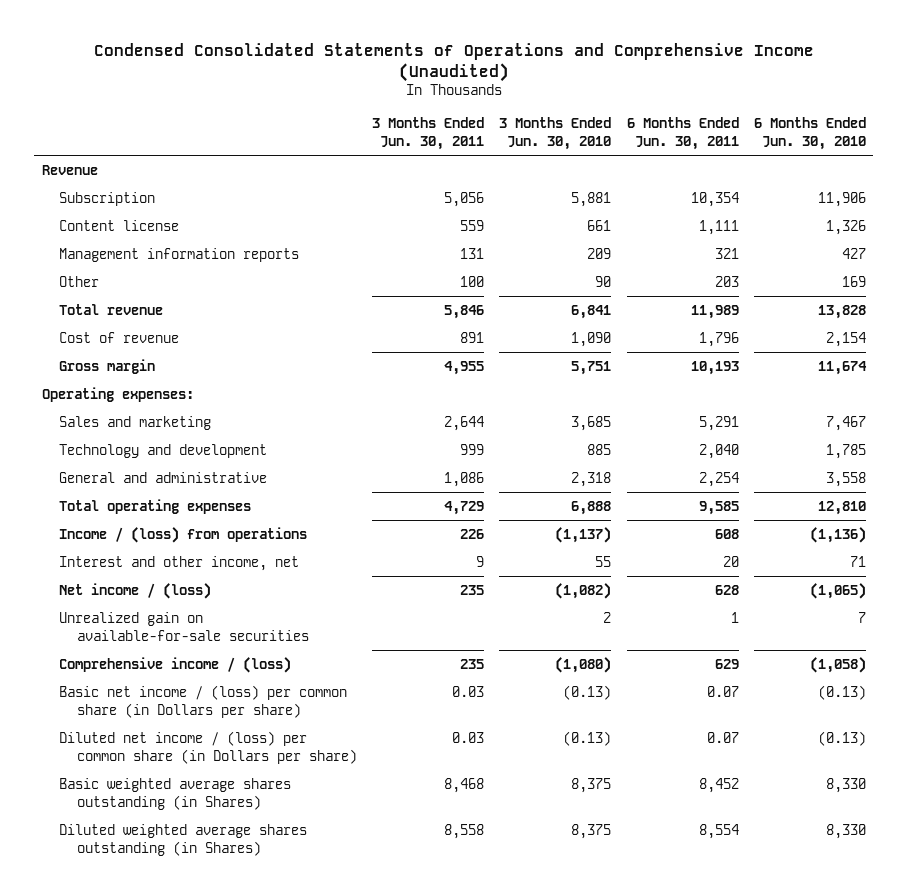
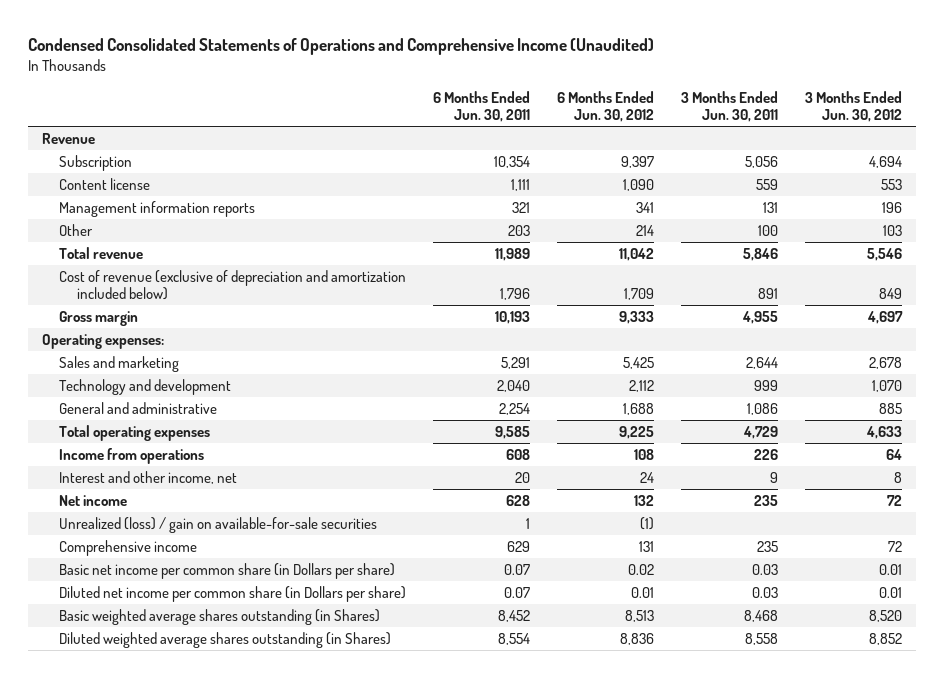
- | 3 Months Ended Jun. 30, 2011 | 3 Months Ended Jun. 30, 2010 | 6 Months Ended Jun. 30, 2011 | 6 Months Ended Jun. 30, 2010
+ | 6 Months Ended Jun. 30, 2011 | 6 Months Ended Jun. 30, 2012 | 3 Months Ended Jun. 30, 2011 | 3 Months Ended Jun. 30, 2012
- Cost of revenue | 891 | 1,090 | 1,796 | 2,154
+ Cost of revenue (exclusive of depreciation and amortization included below) | 1,796 | 1,709 | 891 | 849
- Income / (loss) from operations | 226 | (1,137) | 608 | (1,136)
+ Income from operations | 608 | 108 | 226 | 64
- Net income / (loss) | 235 | (1,082) | 628 | (1,065)
- Unrealized gain on available-for-sale securities | | 2 | 1 | 7
- Comprehensive income / (loss) | 235 | (1,080) | 629 | (1,058)
- Basic net income / (loss) per common share (in Dollars per share) | 0.03 | (0.13) | 0.07 | (0.13)
- Diluted net income / (loss) per common share (in Dollars per share) | 0.03 | (0.13) | 0.07 | (0.13)
+ Net income | 628 | 132 | 235 | 72
+ Unrealized (loss) / gain on available-for-sale securities | 1 | (1) | |
+ Comprehensive income | 629 | 131 | 235 | 72
+ Basic net income per common share (in Dollars per share) | 0.07 | 0.02 | 0.03 | 0.01
+ Diluted net income per common share (in Dollars per share) | 0.07 | 0.01 | 0.03 | 0.01

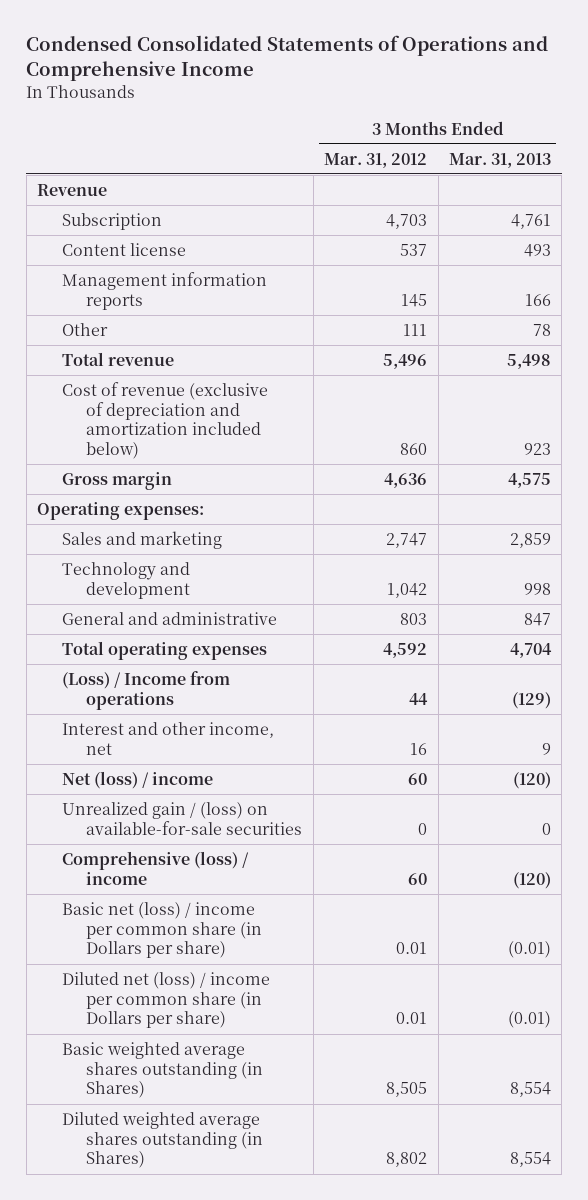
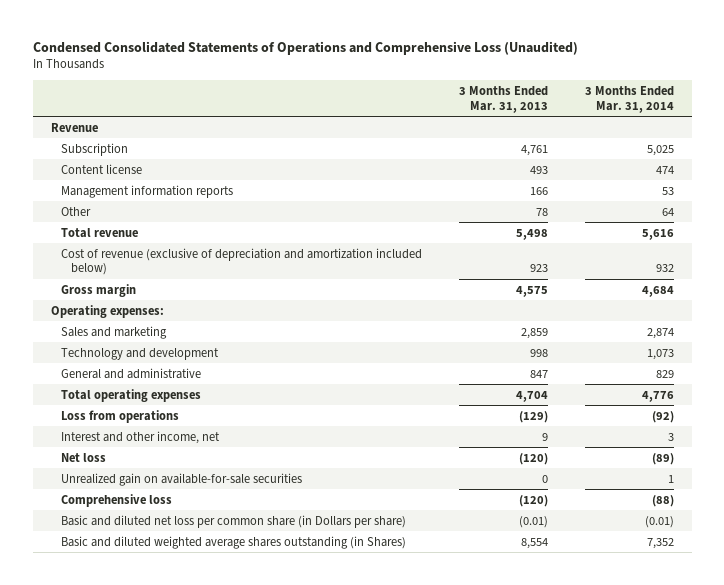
- Condensed Consolidated Statements of Operations and Comprehensive Income
+ Condensed Consolidated Statements of Operations and Comprehensive Loss (Unaudited)
- | 3 Months Ended Mar. 31, 2012 | 3 Months Ended Mar. 31, 2013
+ | 3 Months Ended Mar. 31, 2013 | 3 Months Ended Mar. 31, 2014
- (Loss) / Income from operations | 44 | (129)
+ Loss from operations | (129) | (92)
- Net (loss) / income | 60 | (120)
- Unrealized gain / (loss) on available-for-sale securities | 0 | 0
- Comprehensive (loss) / income | 60 | (120)
- Basic net (loss) / income per common share (in Dollars per share) | 0.01 | (0.01)
- Diluted net (loss) / income per common share (in Dollars per share) | 0.01 | (0.01)
- Basic weighted average shares outstanding (in Shares) | 8,505 | 8,554
- Diluted weighted average shares outstanding (in Shares) | 8,802 | 8,554
+ Net loss | (120) | (89)
+ Unrealized gain on available-for-sale securities | 0 | 1
+ Comprehensive loss | (120) | (88)
+ Basic and diluted net loss per common share (in Dollars per share) | (0.01) | (0.01)
+ Basic and diluted weighted average shares outstanding (in Shares) | 8,554 | 7,352

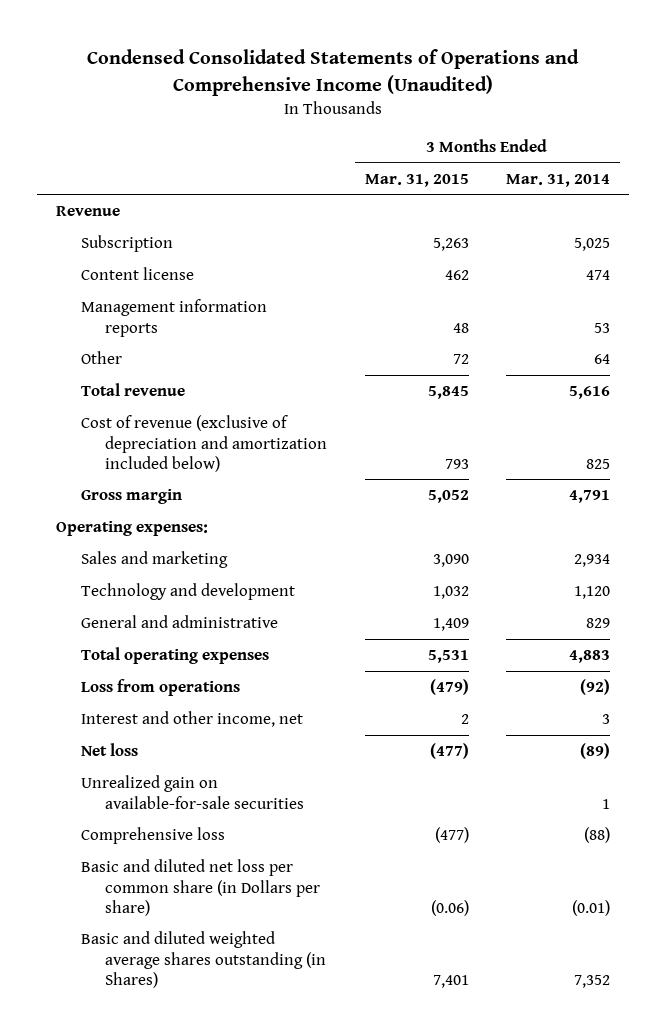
- Condensed Consolidated Statements of Operations and Comprehensive Loss (Unaudited)
+ Condensed Consolidated Statements of Operations and Comprehensive Income (Unaudited)
- | 3 Months Ended Mar. 31, 2013 | 3 Months Ended Mar. 31, 2014
+ | 3 Months Ended Mar. 31, 2015 | 3 Months Ended Mar. 31, 2014
- Cost of revenue (exclusive of depreciation and amortization included below) | 923 | 932
- Gross margin | 4,575 | 4,684
+ Cost of revenue (exclusive of depreciation and amortization included below) | 793 | 825
+ Gross margin | 5,052 | 4,791
- Sales and marketing | 2,859 | 2,874
- Technology and development | 998 | 1,073
+ Sales and marketing | 3,090 | 2,934
+ Technology and development | 1,032 | 1,120
- Total operating expenses | 4,704 | 4,776
+ Total operating expenses | 5,531 | 4,883

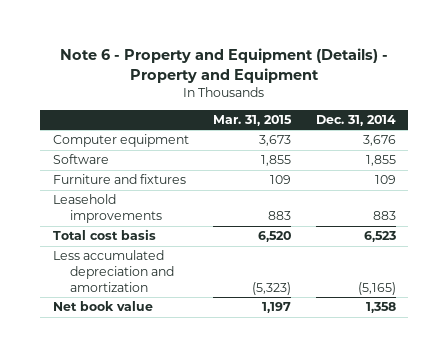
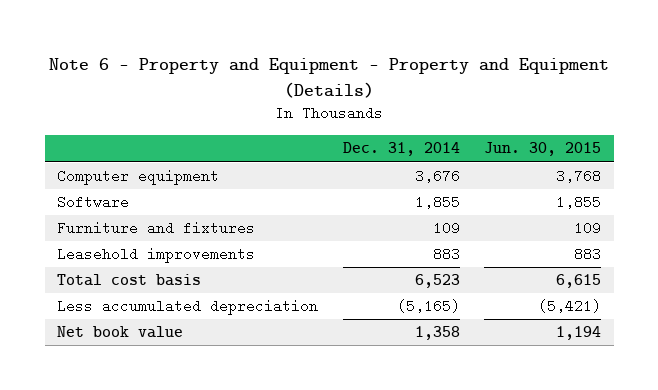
- Note 6 - Property and Equipment (Details) - Property and Equipment
+ Note 6 - Property and Equipment - Property and Equipment (Details)
- | Mar. 31, 2015 | Dec. 31, 2014
+ | Dec. 31, 2014 | Jun. 30, 2015
- Less accumulated depreciation and amortization | (5,323) | (5,165)
+ Less accumulated depreciation | (5,165) | (5,421)

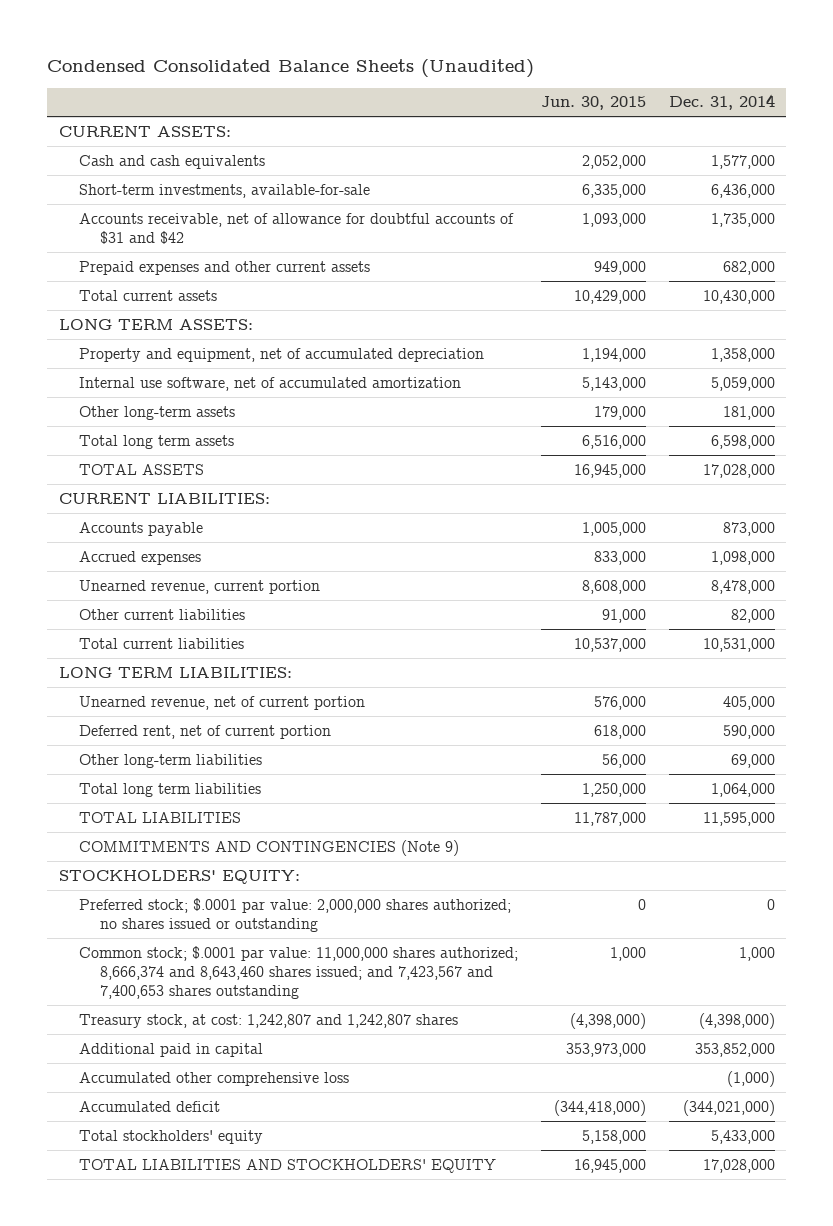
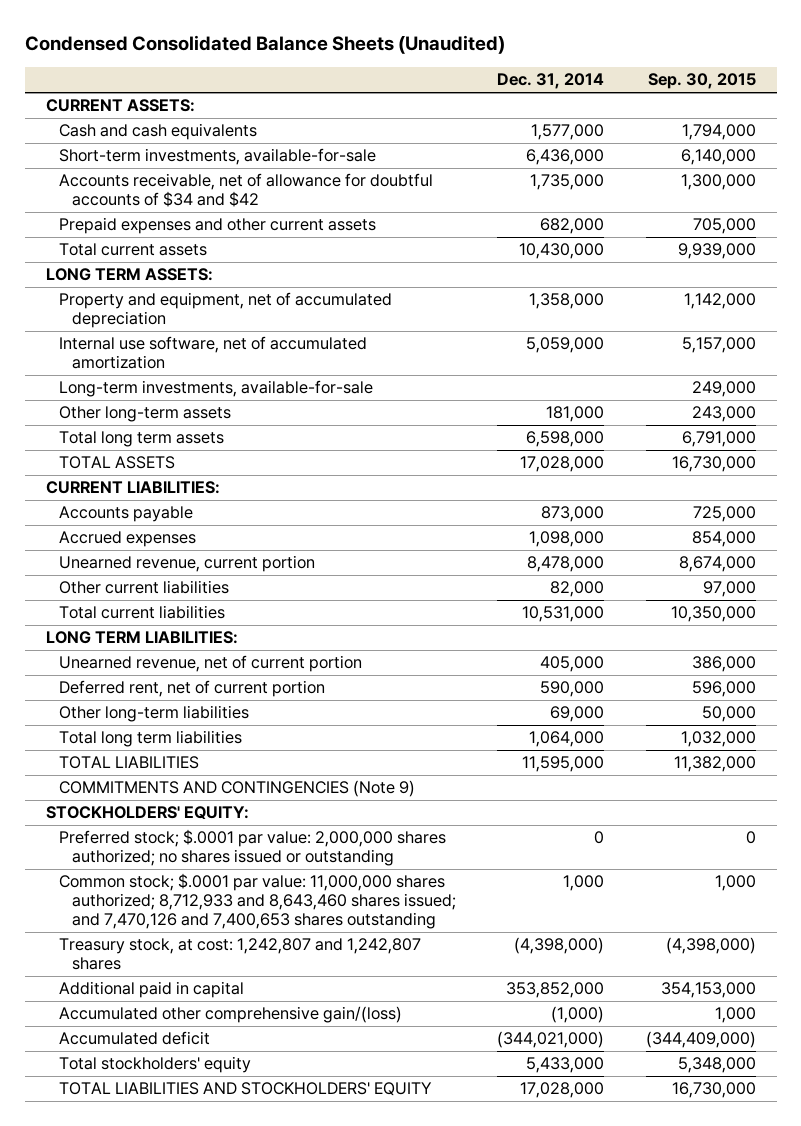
- | Jun. 30, 2015 | Dec. 31, 2014
+ | Dec. 31, 2014 | Sep. 30, 2015
- Accounts receivable, net of allowance for doubtful accounts of $31 and $42 | 1,093,000 | 1,735,000
+ Accounts receivable, net of allowance for doubtful accounts of $34 and $42 | 1,735,000 | 1,300,000
+ Long-term investments, available-for-sale | | 249,000
- Common stock; $.0001 par value: 11,000,000 shares authorized; 8,666,374 and 8,643,460 shares issued; and 7,423,567 and 7,400,653 shares outstanding | 1,000 | 1,000
+ Common stock; $.0001 par value: 11,000,000 shares authorized; 8,712,933 and 8,643,460 shares issued; and 7,470,126 and 7,400,653 shares outstanding | 1,000 | 1,000
- Accumulated other comprehensive loss | | (1,000)
+ Accumulated other comprehensive gain/(loss) | (1,000) | 1,000

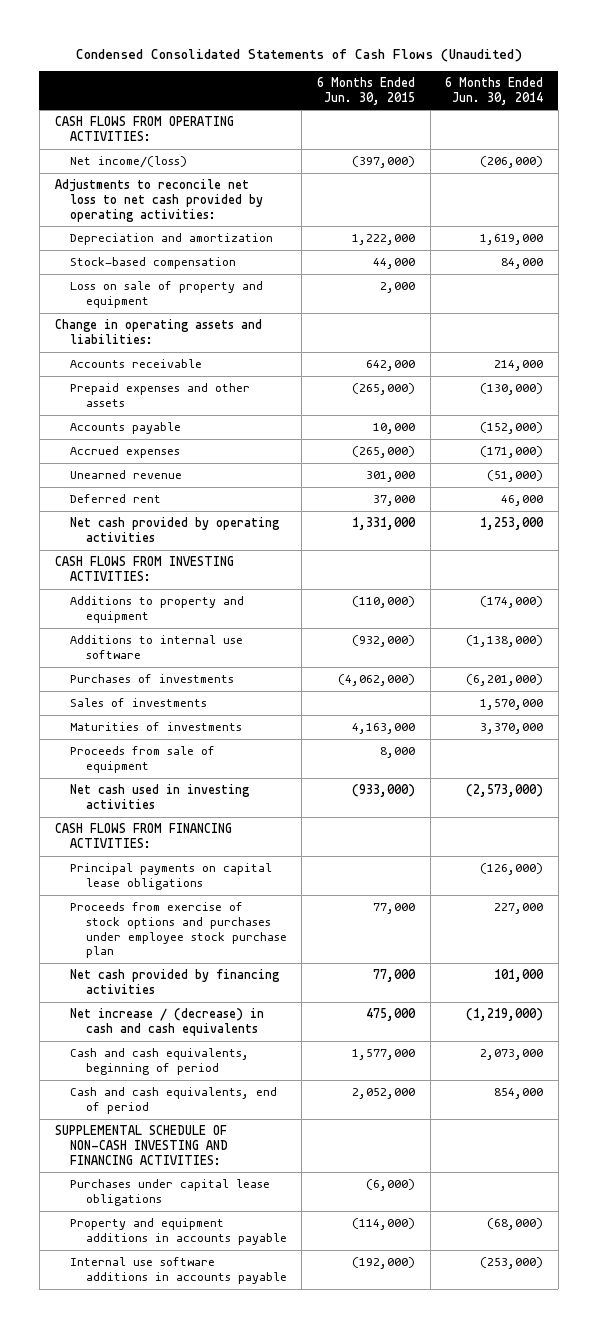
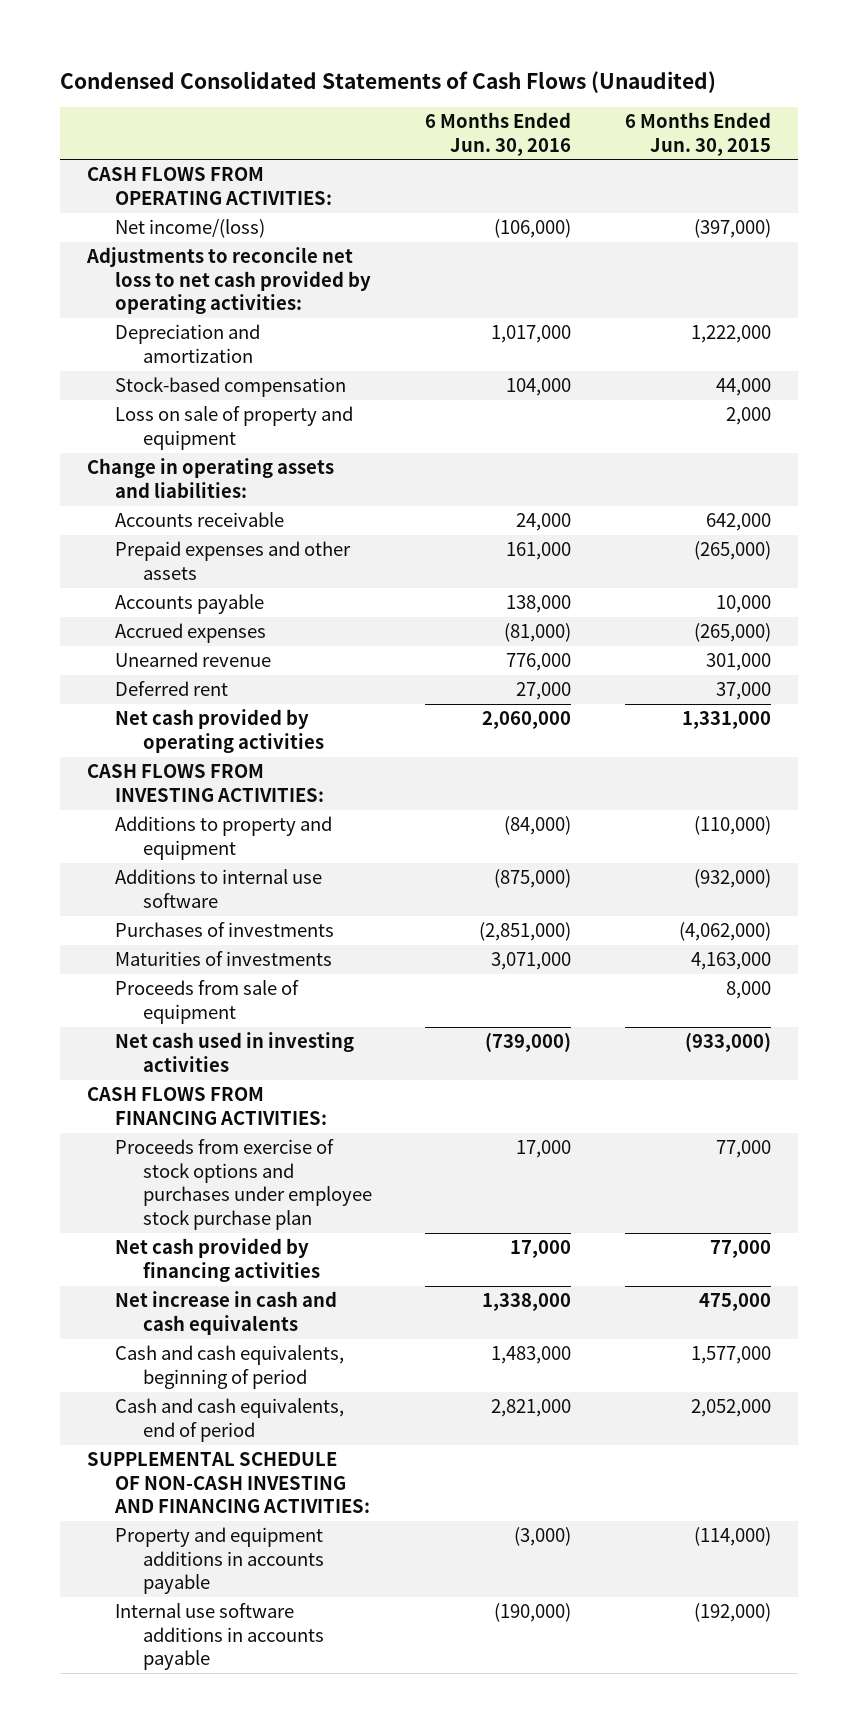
- | 6 Months Ended Jun. 30, 2015 | 6 Months Ended Jun. 30, 2014
+ | 6 Months Ended Jun. 30, 2016 | 6 Months Ended Jun. 30, 2015
- Sales of investments | | 1,570,000
- Principal payments on capital lease obligations | | (126,000)
- Net increase / (decrease) in cash and cash equivalents | 475,000 | (1,219,000)
+ Net increase in cash and cash equivalents | 1,338,000 | 475,000
- Purchases under capital lease obligations | (6,000) |

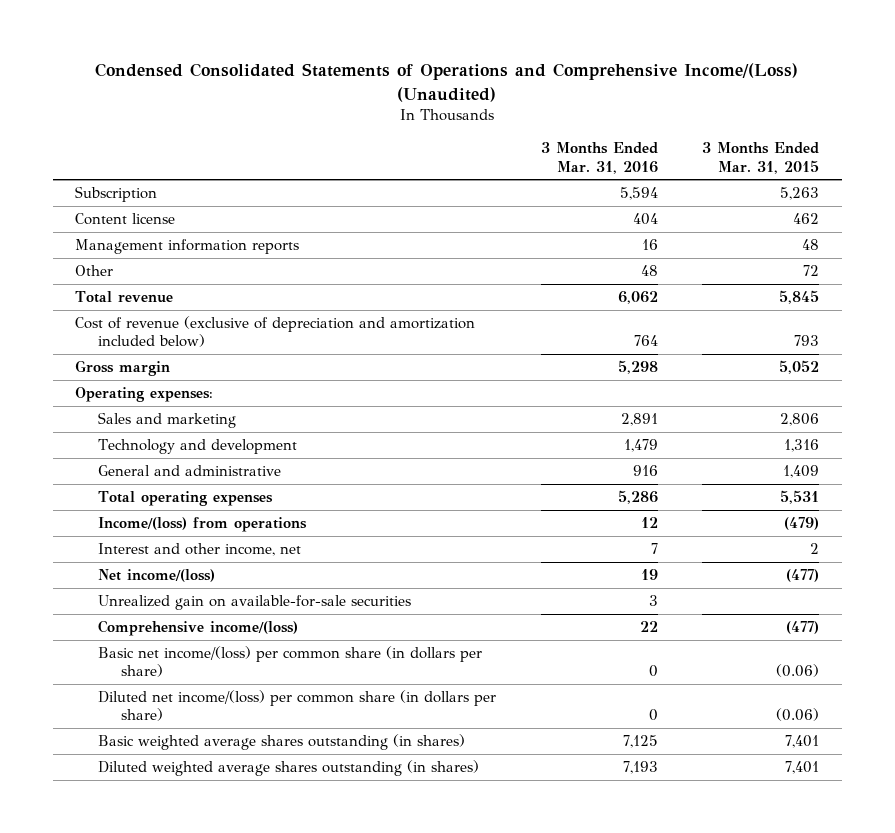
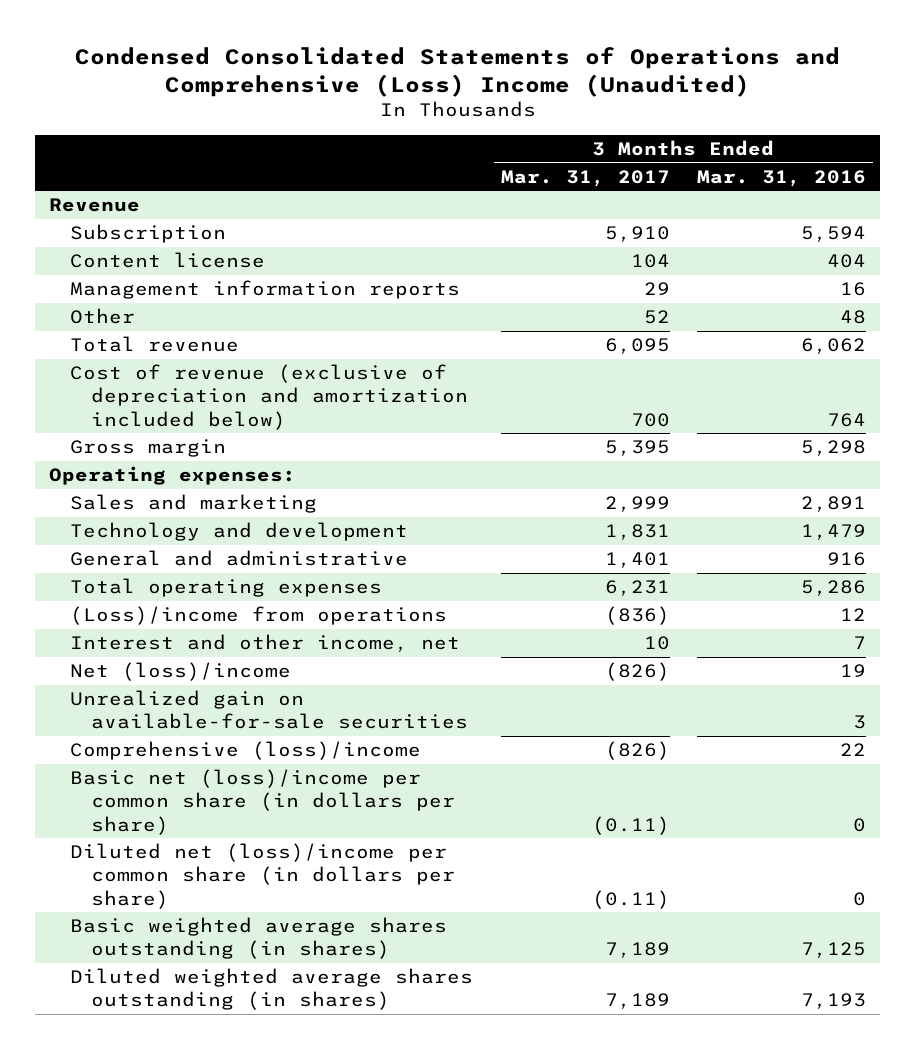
- Condensed Consolidated Statements of Operations and Comprehensive Income/(Loss) (Unaudited)
+ Condensed Consolidated Statements of Operations and Comprehensive (Loss) Income (Unaudited)
- | 3 Months Ended Mar. 31, 2016 | 3 Months Ended Mar. 31, 2015
+ | 3 Months Ended Mar. 31, 2017 | 3 Months Ended Mar. 31, 2016
+ Revenue
- Income/(loss) from operations | 12 | (479)
+ (Loss)/income from operations | (836) | 12
- Net income/(loss) | 19 | (477)
+ Net (loss)/income | (826) | 19
- Comprehensive income/(loss) | 22 | (477)
- Basic net income/(loss) per common share (in dollars per share) | 0 | (0.06)
- Diluted net income/(loss) per common share (in dollars per share) | 0 | (0.06)
+ Comprehensive (loss)/income | (826) | 22
+ Basic net (loss)/income per common share (in dollars per share) | (0.11) | 0
+ Diluted net (loss)/income per common share (in dollars per share) | (0.11) | 0

